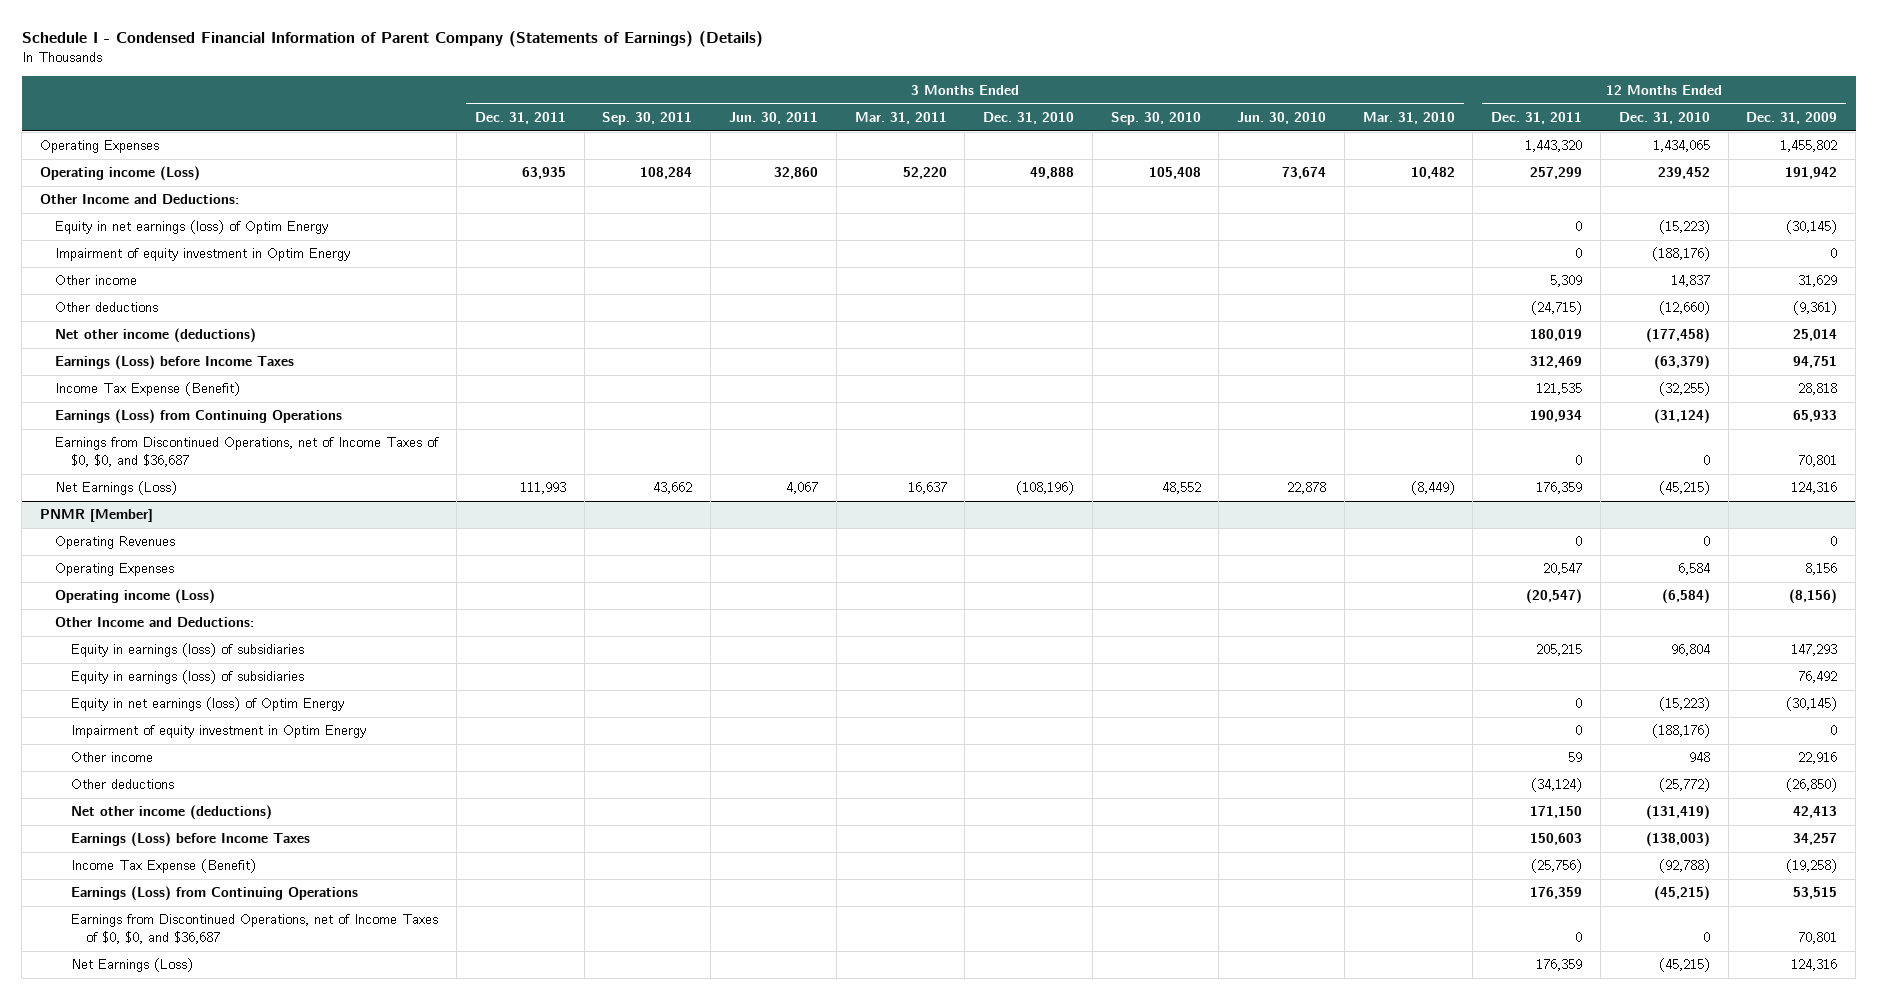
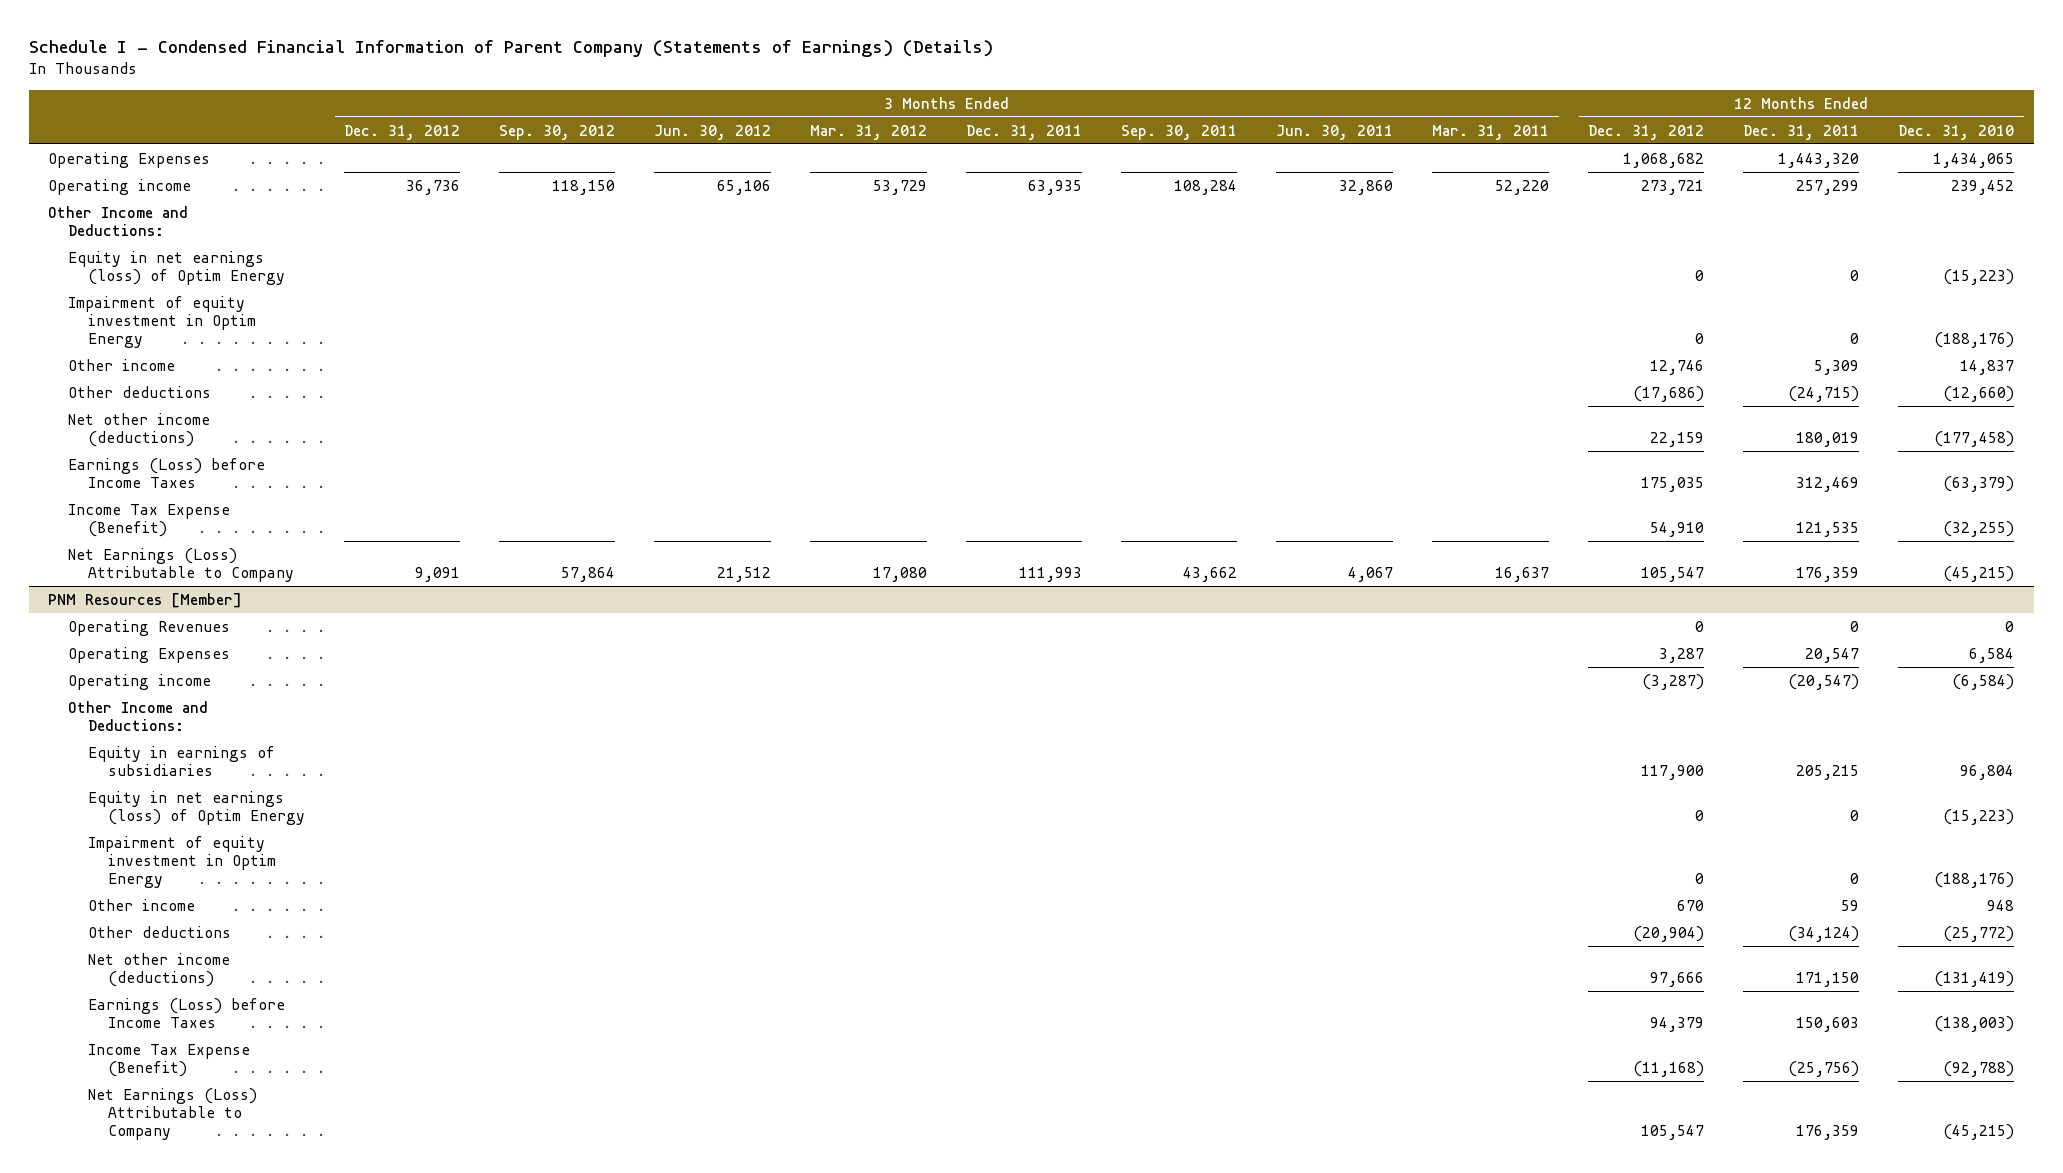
- | 3 Months Ended Dec. 31, 2011 | 3 Months Ended Sep. 30, 2011 | 3 Months Ended Jun. 30, 2011 | 3 Months Ended Mar. 31, 2011 | 3 Months Ended Dec. 31, 2010 | 3 Months Ended Sep. 30, 2010 | 3 Months Ended Jun. 30, 2010 | 3 Months Ended Mar. 31, 2010 | 12 Months Ended Dec. 31, 2011 | 12 Months Ended Dec. 31, 2010 | 12 Months Ended Dec. 31, 2009
+ | 3 Months Ended Dec. 31, 2012 | 3 Months Ended Sep. 30, 2012 | 3 Months Ended Jun. 30, 2012 | 3 Months Ended Mar. 31, 2012 | 3 Months Ended Dec. 31, 2011 | 3 Months Ended Sep. 30, 2011 | 3 Months Ended Jun. 30, 2011 | 3 Months Ended Mar. 31, 2011 | 12 Months Ended Dec. 31, 2012 | 12 Months Ended Dec. 31, 2011 | 12 Months Ended Dec. 31, 2010
- Operating income (Loss) | 63,935 | 108,284 | 32,860 | 52,220 | 49,888 | 105,408 | 73,674 | 10,482 | 257,299 | 239,452 | 191,942
+ Operating income | 36,736 | 118,150 | 65,106 | 53,729 | 63,935 | 108,284 | 32,860 | 52,220 | 273,721 | 257,299 | 239,452
- Earnings (Loss) from Continuing Operations | | | | | | | | | 190,934 | (31,124) | 65,933
- Earnings from Discontinued Operations, net of Income Taxes of $0, $0, and $36,687 | | | | | | | | | 0 | 0 | 70,801
- Net Earnings (Loss) | 111,993 | 43,662 | 4,067 | 16,637 | (108,196) | 48,552 | 22,878 | (8,449) | 176,359 | (45,215) | 124,316
- PNMR [Member]
+ Net Earnings (Loss) Attributable to Company | 9,091 | 57,864 | 21,512 | 17,080 | 111,993 | 43,662 | 4,067 | 16,637 | 105,547 | 176,359 | (45,215)
+ PNM Resources [Member]
- Operating income (Loss) | | | | | | | | | (20,547) | (6,584) | (8,156)
+ Operating income | | | | | | | | | (3,287) | (20,547) | (6,584)
- Equity in earnings (loss) of subsidiaries | | | | | | | | | 205,215 | 96,804 | 147,293
- Equity in earnings (loss) of subsidiaries | | | | | | | | | | | 76,492
+ Equity in earnings of subsidiaries | | | | | | | | | 117,900 | 205,215 | 96,804
- Earnings (Loss) from Continuing Operations | | | | | | | | | 176,359 | (45,215) | 53,515
- Earnings from Discontinued Operations, net of Income Taxes of $0, $0, and $36,687 | | | | | | | | | 0 | 0 | 70,801
- Net Earnings (Loss) | | | | | | | | | 176,359 | (45,215) | 124,316
+ Net Earnings (Loss) Attributable to Company | | | | | | | | | 105,547 | 176,359 | (45,215)

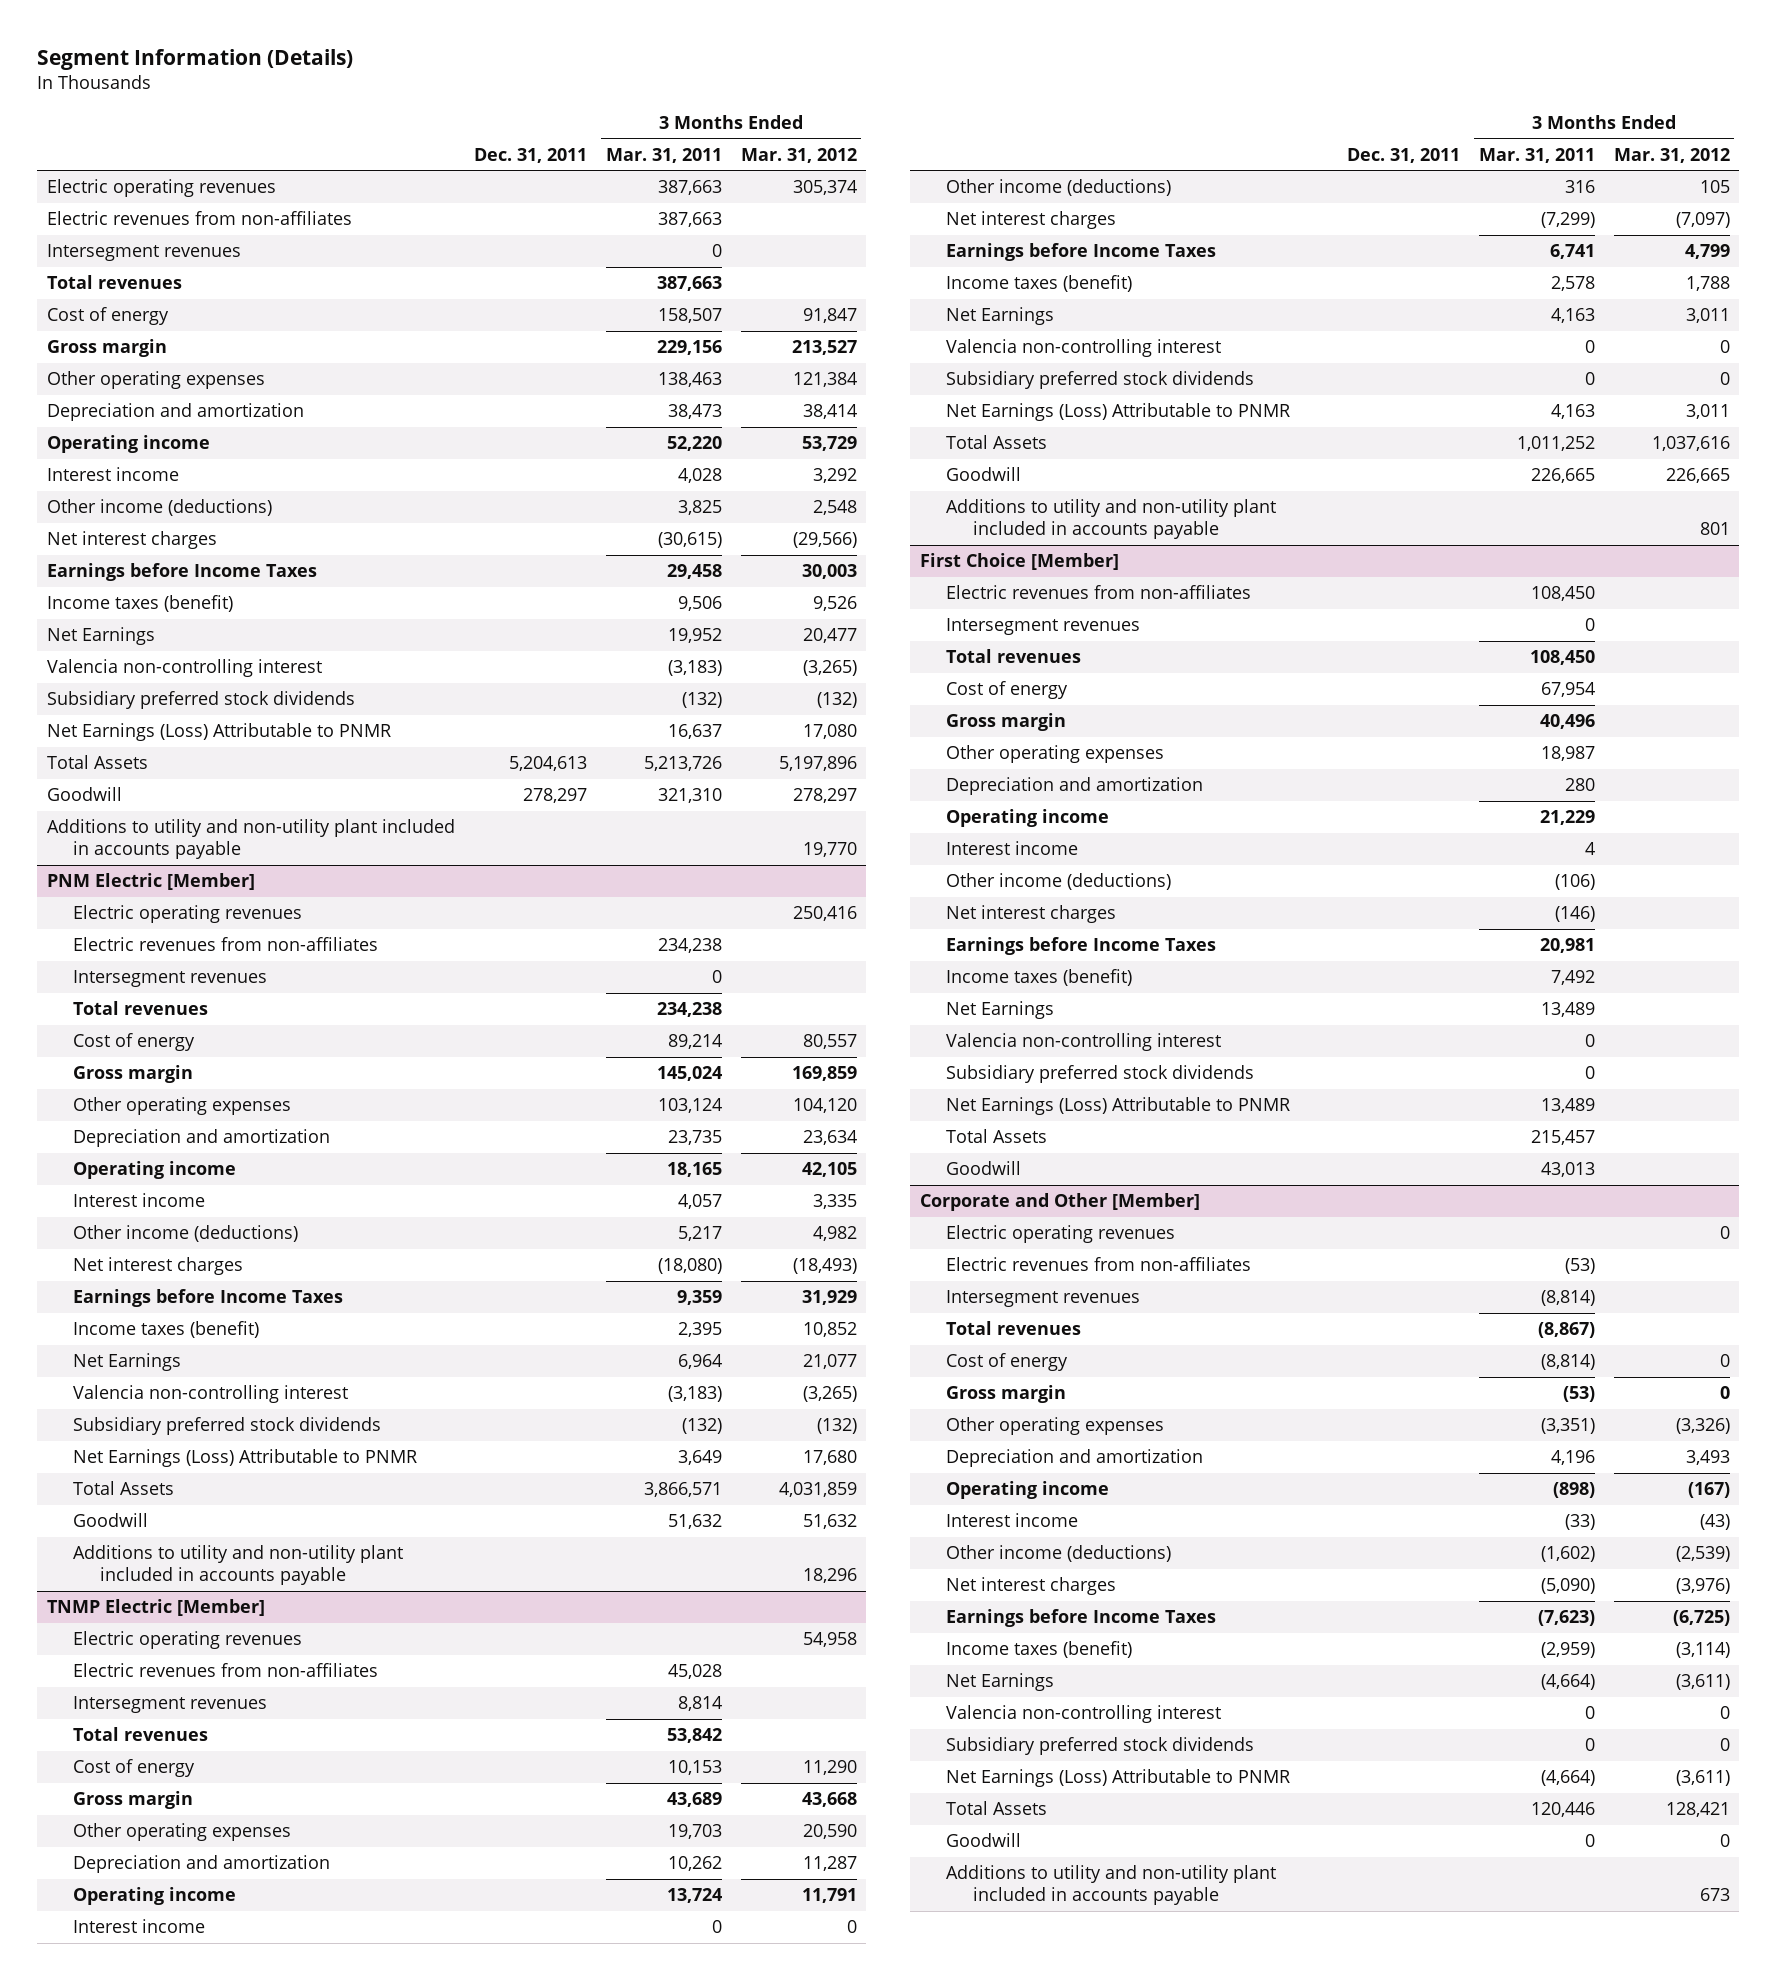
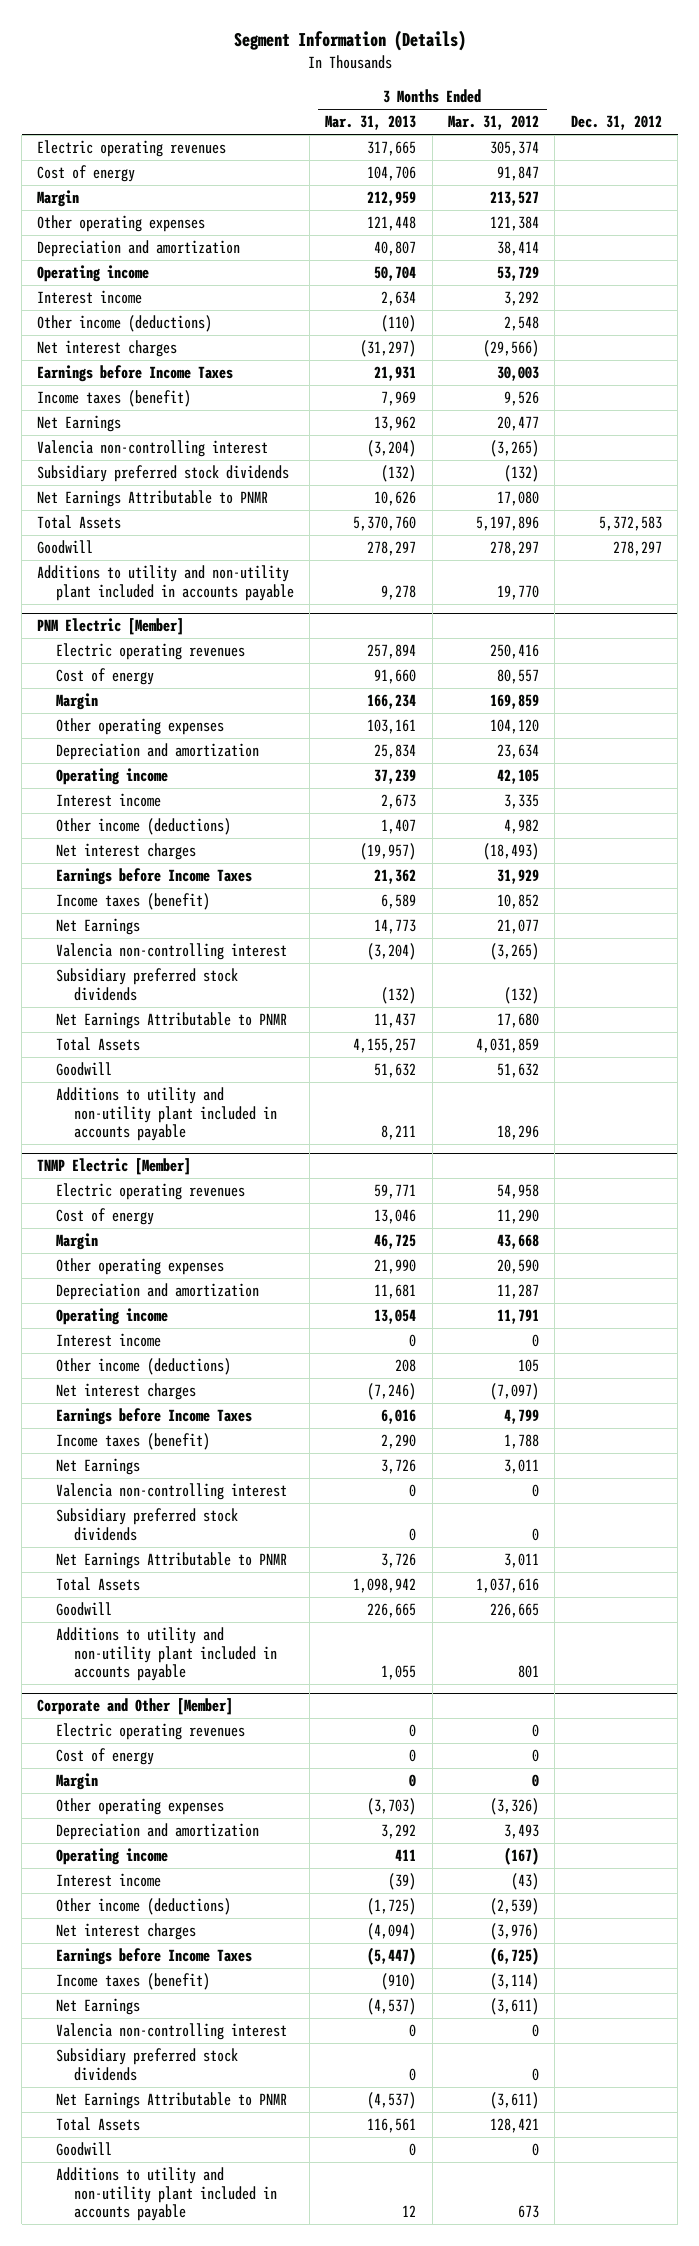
- | Dec. 31, 2011 | 3 Months Ended Mar. 31, 2011 | 3 Months Ended Mar. 31, 2012
+ | 3 Months Ended Mar. 31, 2013 | 3 Months Ended Mar. 31, 2012 | Dec. 31, 2012
- Electric revenues from non-affiliates | | 387,663 |
- Intersegment revenues | | 0 |
- Total revenues | | 387,663 |
- Gross margin | | 229,156 | 213,527
+ Margin | 212,959 | 213,527 |
- Net Earnings (Loss) Attributable to PNMR | | 16,637 | 17,080
+ Net Earnings Attributable to PNMR | 10,626 | 17,080 |
@ PNM Electric [Member]
- Electric revenues from non-affiliates | | 234,238 |
- Intersegment revenues | | 0 |
- Total revenues | | 234,238 |
- Gross margin | | 145,024 | 169,859
+ Margin | 166,234 | 169,859 |
- Net Earnings (Loss) Attributable to PNMR | | 3,649 | 17,680
+ Net Earnings Attributable to PNMR | 11,437 | 17,680 |
@ TNMP Electric [Member]
- Electric revenues from non-affiliates | | 45,028 |
- Intersegment revenues | | 8,814 |
- Total revenues | | 53,842 |
- Gross margin | | 43,689 | 43,668
+ Margin | 46,725 | 43,668 |
- Net Earnings (Loss) Attributable to PNMR | | 4,163 | 3,011
+ Net Earnings Attributable to PNMR | 3,726 | 3,011 |
- First Choice [Member]
- Electric revenues from non-affiliates | | 108,450 |
- Intersegment revenues | | 0 |
- Total revenues | | 108,450 |
- Cost of energy | | 67,954 |
- Gross margin | | 40,496 |
- Other operating expenses | | 18,987 |
- Depreciation and amortization | | 280 |
- Operating income | | 21,229 |
- Interest income | | 4 |
- Other income (deductions) | | (106) |
- Net interest charges | | (146) |
- Earnings before Income Taxes | | 20,981 |
- Income taxes (benefit) | | 7,492 |
- Net Earnings | | 13,489 |
- Valencia non-controlling interest | | 0 |
- Subsidiary preferred stock dividends | | 0 |
- Net Earnings (Loss) Attributable to PNMR | | 13,489 |
- Total Assets | | 215,457 |
- Goodwill | | 43,013 |
@ Corporate and Other [Member]
- Electric revenues from non-affiliates | | (53) |
- Intersegment revenues | | (8,814) |
- Total revenues | | (8,867) |
- Gross margin | | (53) | 0
+ Margin | 0 | 0 |
- Net Earnings (Loss) Attributable to PNMR | | (4,664) | (3,611)
+ Net Earnings Attributable to PNMR | (4,537) | (3,611) |

